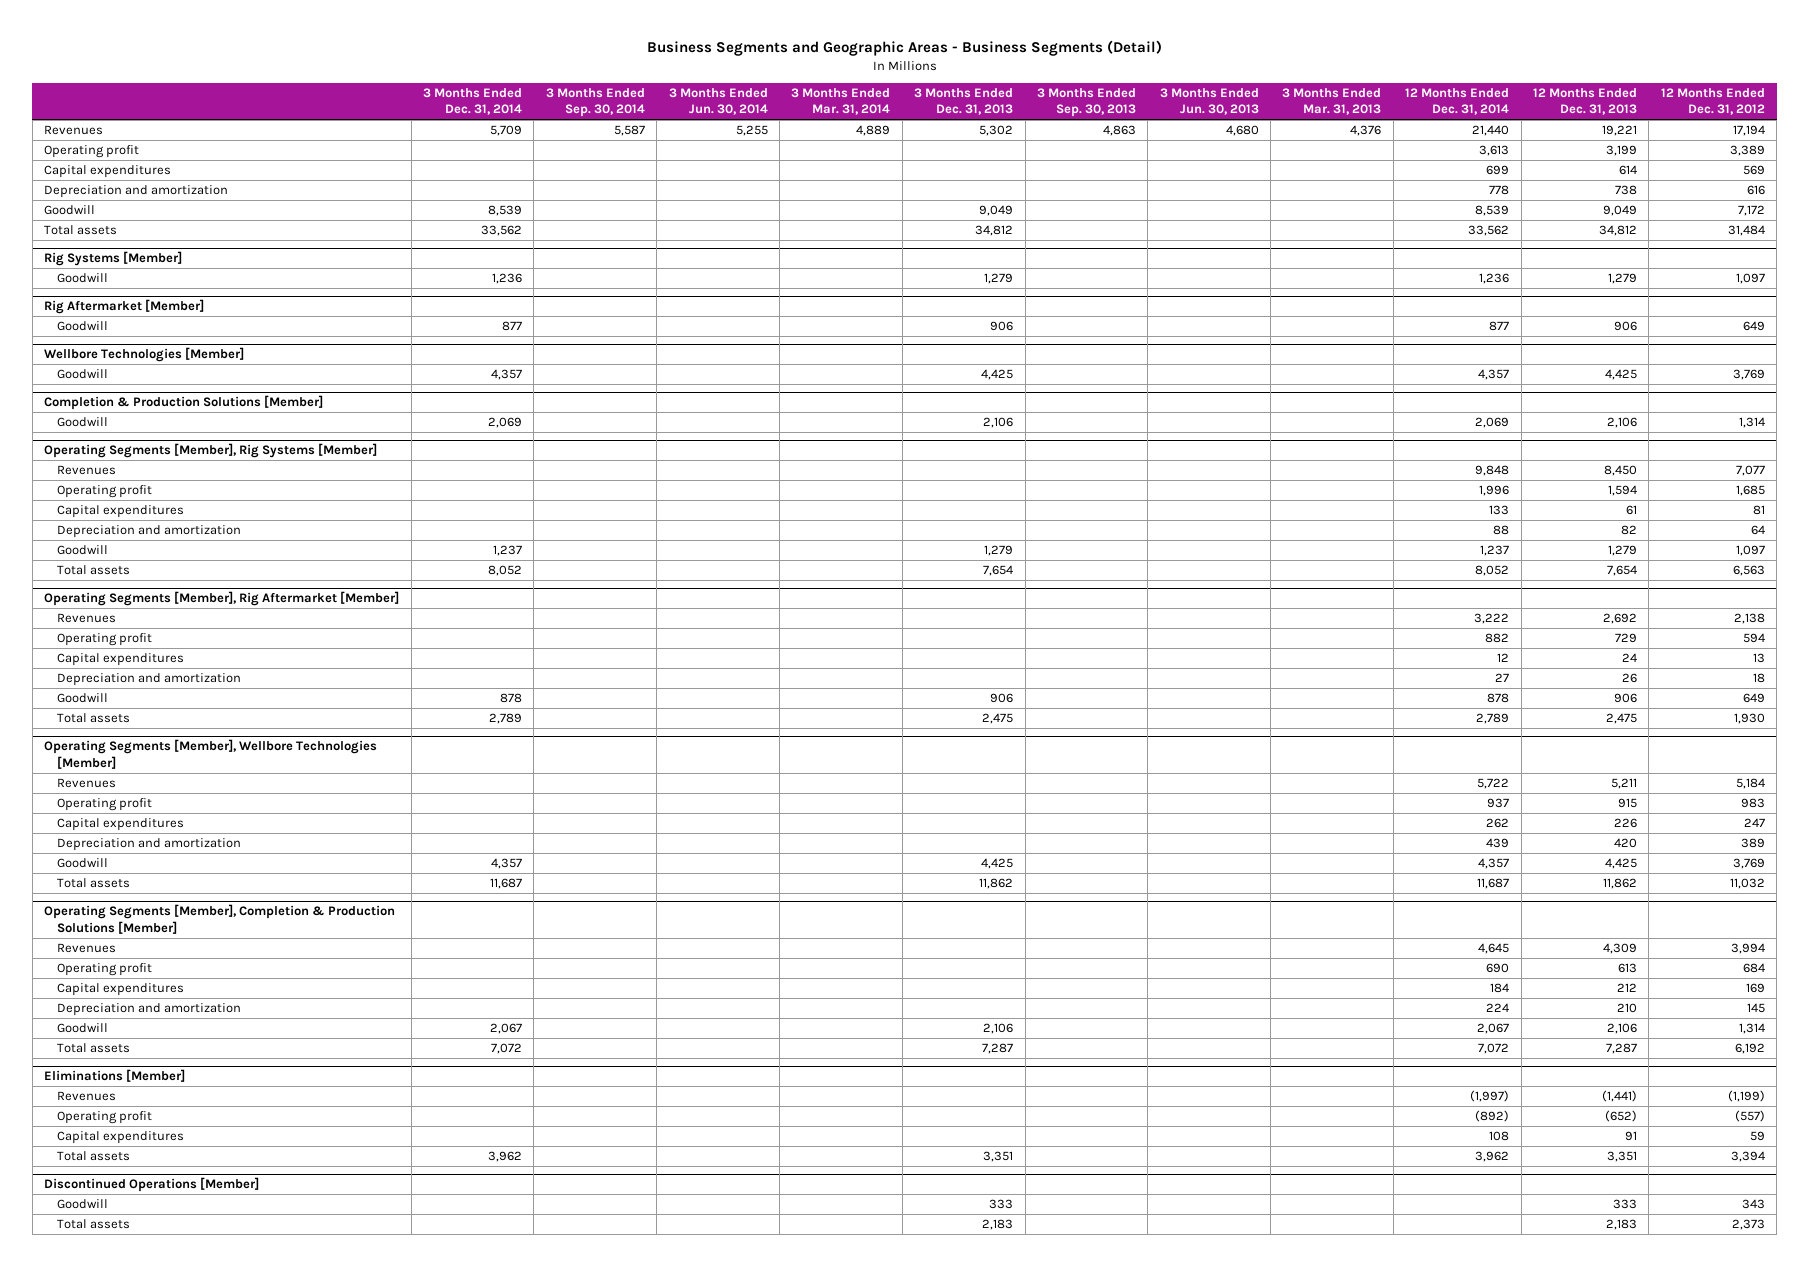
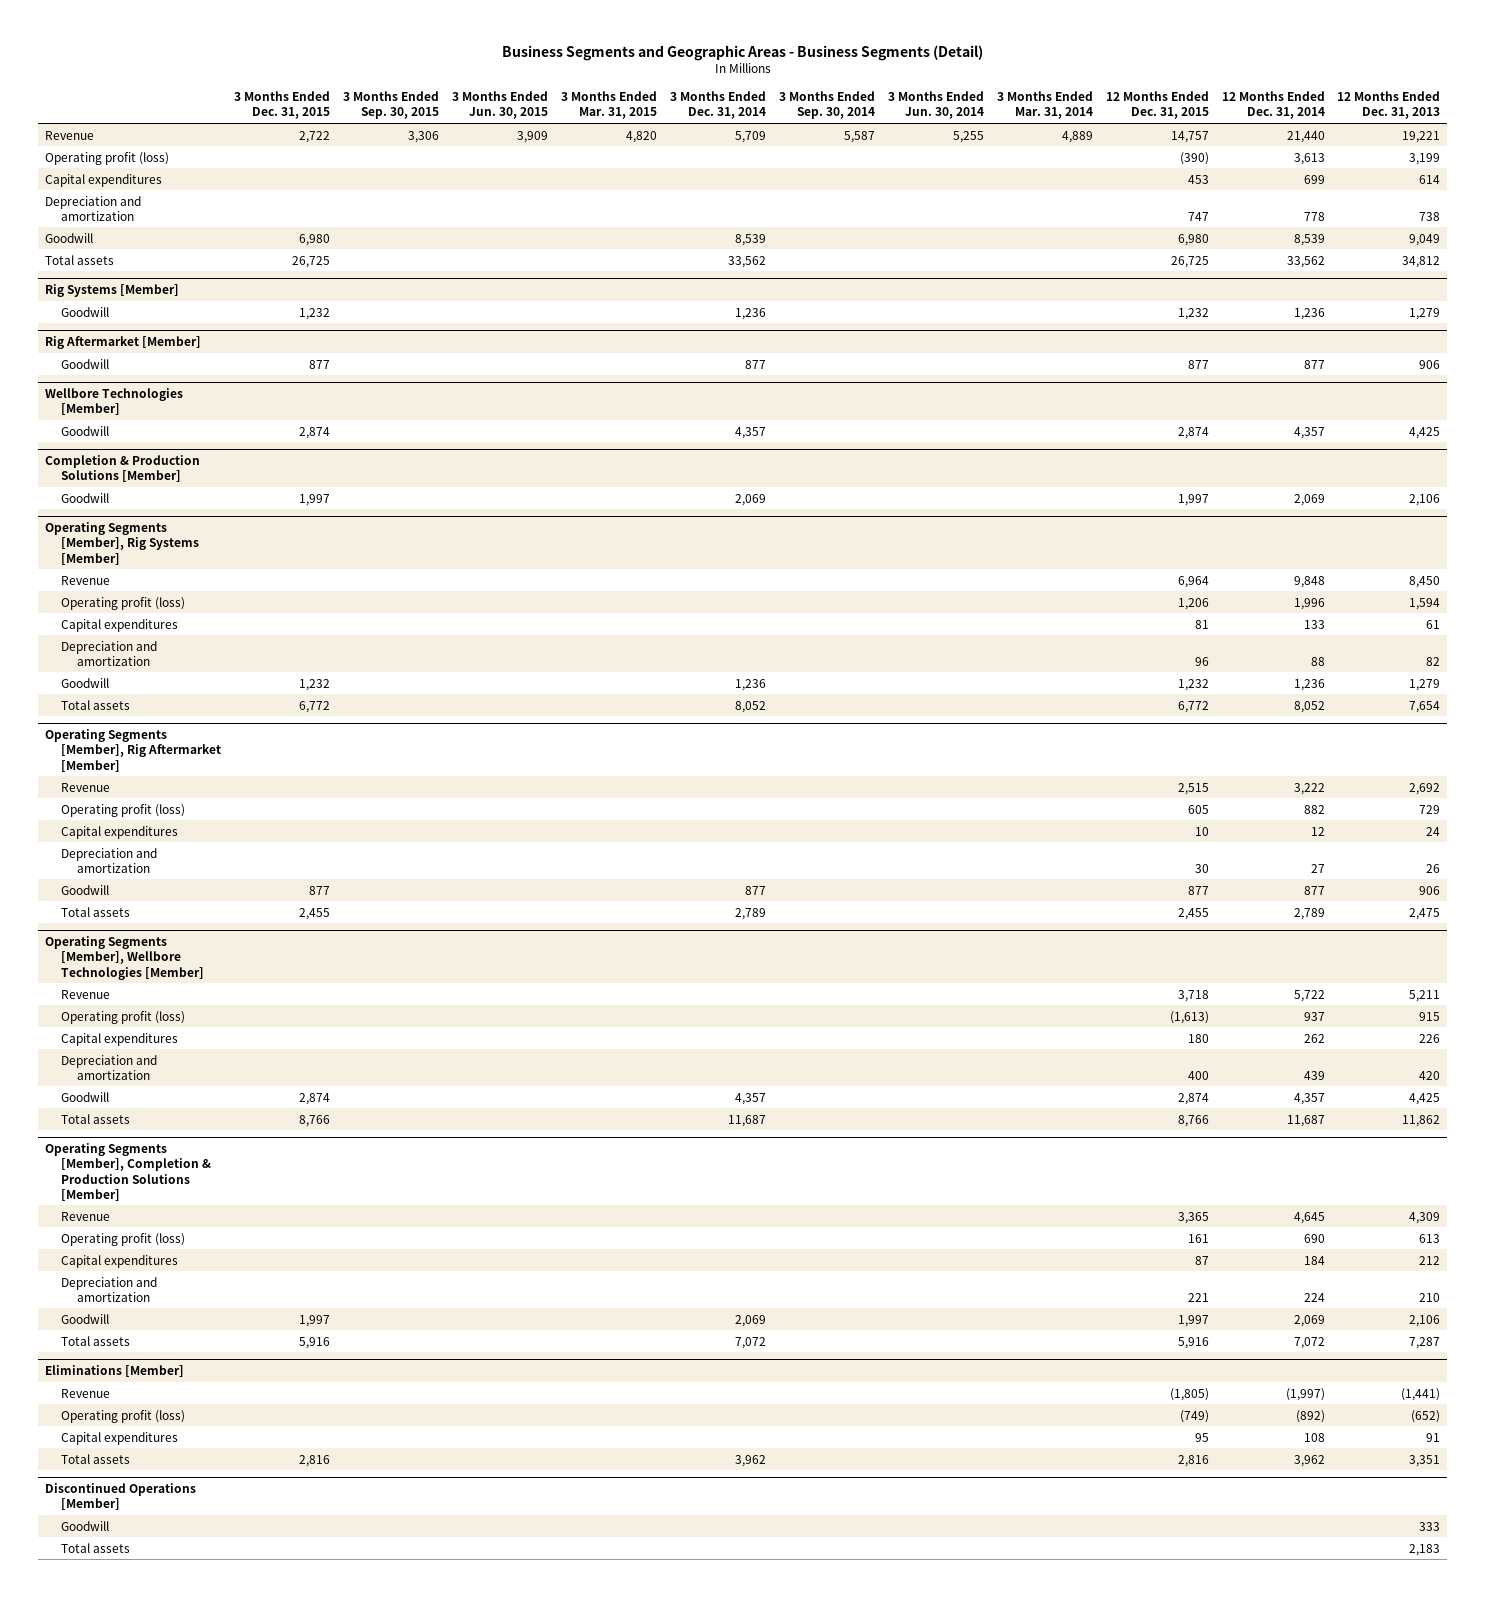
- | 3 Months Ended Dec. 31, 2014 | 3 Months Ended Sep. 30, 2014 | 3 Months Ended Jun. 30, 2014 | 3 Months Ended Mar. 31, 2014 | 3 Months Ended Dec. 31, 2013 | 3 Months Ended Sep. 30, 2013 | 3 Months Ended Jun. 30, 2013 | 3 Months Ended Mar. 31, 2013 | 12 Months Ended Dec. 31, 2014 | 12 Months Ended Dec. 31, 2013 | 12 Months Ended Dec. 31, 2012
+ | 3 Months Ended Dec. 31, 2015 | 3 Months Ended Sep. 30, 2015 | 3 Months Ended Jun. 30, 2015 | 3 Months Ended Mar. 31, 2015 | 3 Months Ended Dec. 31, 2014 | 3 Months Ended Sep. 30, 2014 | 3 Months Ended Jun. 30, 2014 | 3 Months Ended Mar. 31, 2014 | 12 Months Ended Dec. 31, 2015 | 12 Months Ended Dec. 31, 2014 | 12 Months Ended Dec. 31, 2013
- Revenues | 5,709 | 5,587 | 5,255 | 4,889 | 5,302 | 4,863 | 4,680 | 4,376 | 21,440 | 19,221 | 17,194
- Operating profit | | | | | | | | | 3,613 | 3,199 | 3,389
+ Revenue | 2,722 | 3,306 | 3,909 | 4,820 | 5,709 | 5,587 | 5,255 | 4,889 | 14,757 | 21,440 | 19,221
+ Operating profit (loss) | | | | | | | | | (390) | 3,613 | 3,199
@ Operating Segments [Member], Rig Systems [Member]
- Revenues | | | | | | | | | 9,848 | 8,450 | 7,077
- Operating profit | | | | | | | | | 1,996 | 1,594 | 1,685
+ Revenue | | | | | | | | | 6,964 | 9,848 | 8,450
+ Operating profit (loss) | | | | | | | | | 1,206 | 1,996 | 1,594
- Goodwill | 1,237 | | | | 1,279 | | | | 1,237 | 1,279 | 1,097
+ Goodwill | 1,232 | | | | 1,236 | | | | 1,232 | 1,236 | 1,279
@ Operating Segments [Member], Rig Aftermarket [Member]
- Revenues | | | | | | | | | 3,222 | 2,692 | 2,138
- Operating profit | | | | | | | | | 882 | 729 | 594
+ Revenue | | | | | | | | | 2,515 | 3,222 | 2,692
+ Operating profit (loss) | | | | | | | | | 605 | 882 | 729
- Goodwill | 878 | | | | 906 | | | | 878 | 906 | 649
+ Goodwill | 877 | | | | 877 | | | | 877 | 877 | 906
@ Operating Segments [Member], Wellbore Technologies [Member]
- Revenues | | | | | | | | | 5,722 | 5,211 | 5,184
- Operating profit | | | | | | | | | 937 | 915 | 983
+ Revenue | | | | | | | | | 3,718 | 5,722 | 5,211
+ Operating profit (loss) | | | | | | | | | (1,613) | 937 | 915
@ Operating Segments [Member], Completion & Production Solutions [Member]
- Revenues | | | | | | | | | 4,645 | 4,309 | 3,994
- Operating profit | | | | | | | | | 690 | 613 | 684
+ Revenue | | | | | | | | | 3,365 | 4,645 | 4,309
+ Operating profit (loss) | | | | | | | | | 161 | 690 | 613
- Goodwill | 2,067 | | | | 2,106 | | | | 2,067 | 2,106 | 1,314
+ Goodwill | 1,997 | | | | 2,069 | | | | 1,997 | 2,069 | 2,106
@ Eliminations [Member]
- Revenues | | | | | | | | | (1,997) | (1,441) | (1,199)
- Operating profit | | | | | | | | | (892) | (652) | (557)
+ Revenue | | | | | | | | | (1,805) | (1,997) | (1,441)
+ Operating profit (loss) | | | | | | | | | (749) | (892) | (652)

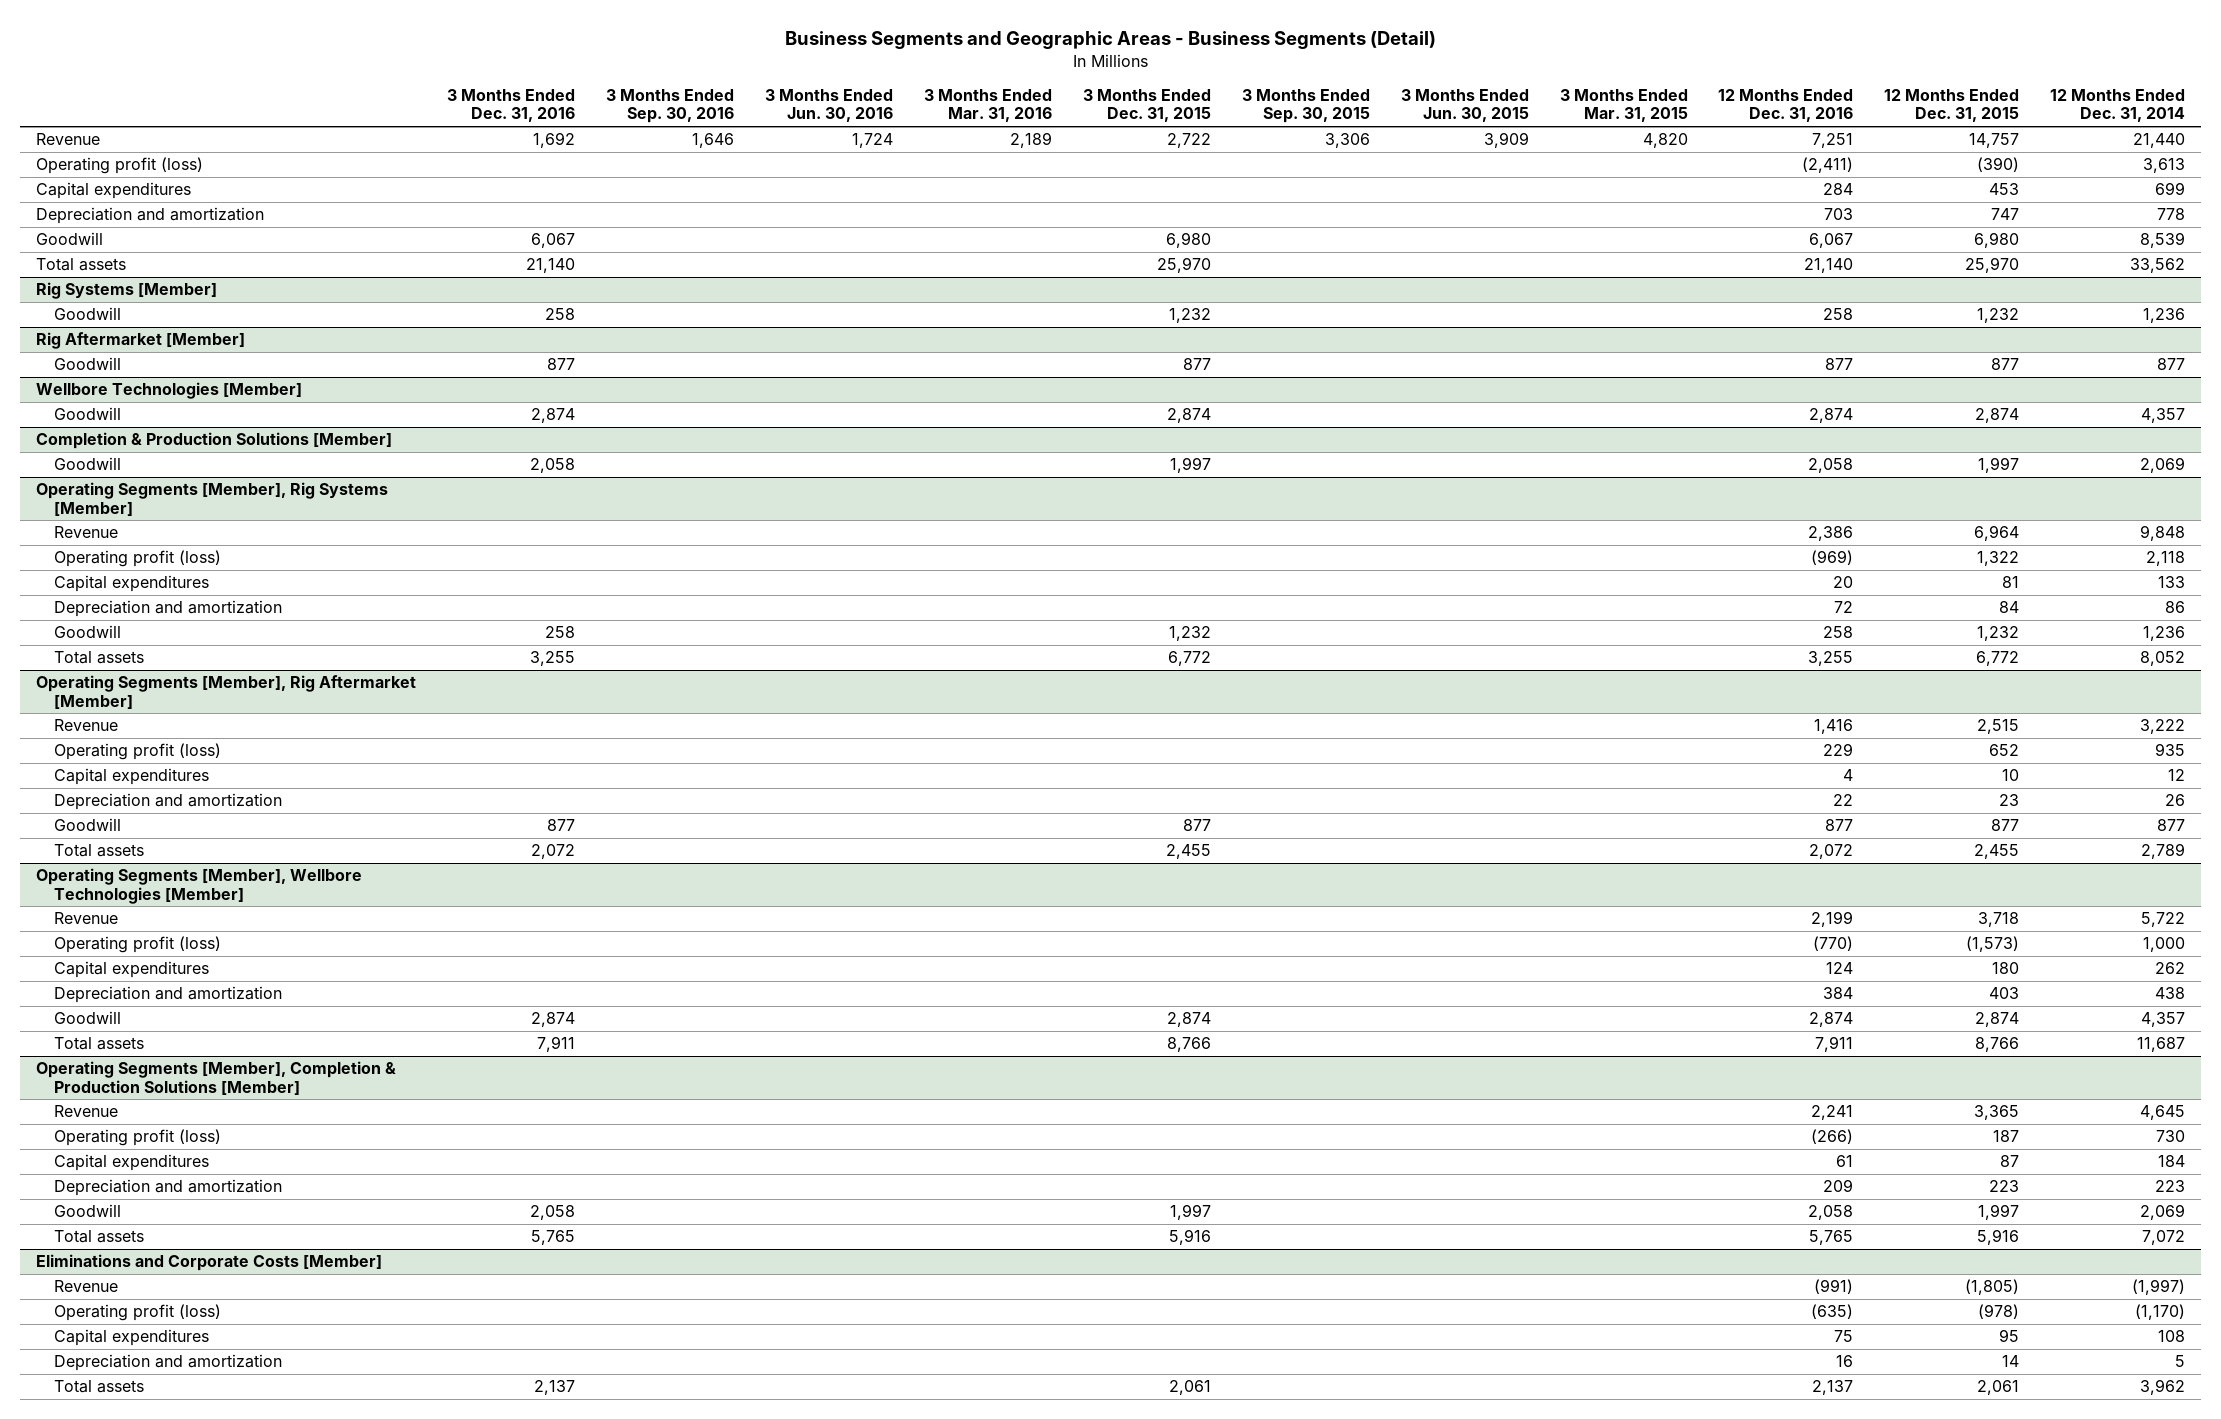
- | 3 Months Ended Dec. 31, 2015 | 3 Months Ended Sep. 30, 2015 | 3 Months Ended Jun. 30, 2015 | 3 Months Ended Mar. 31, 2015 | 3 Months Ended Dec. 31, 2014 | 3 Months Ended Sep. 30, 2014 | 3 Months Ended Jun. 30, 2014 | 3 Months Ended Mar. 31, 2014 | 12 Months Ended Dec. 31, 2015 | 12 Months Ended Dec. 31, 2014 | 12 Months Ended Dec. 31, 2013
+ | 3 Months Ended Dec. 31, 2016 | 3 Months Ended Sep. 30, 2016 | 3 Months Ended Jun. 30, 2016 | 3 Months Ended Mar. 31, 2016 | 3 Months Ended Dec. 31, 2015 | 3 Months Ended Sep. 30, 2015 | 3 Months Ended Jun. 30, 2015 | 3 Months Ended Mar. 31, 2015 | 12 Months Ended Dec. 31, 2016 | 12 Months Ended Dec. 31, 2015 | 12 Months Ended Dec. 31, 2014
- Total assets | 26,725 | | | | 33,562 | | | | 26,725 | 33,562 | 34,812
+ Total assets | 21,140 | | | | 25,970 | | | | 21,140 | 25,970 | 33,562
@ Operating Segments [Member], Rig Systems [Member]
- Operating profit (loss) | | | | | | | | | 1,206 | 1,996 | 1,594
+ Operating profit (loss) | | | | | | | | | (969) | 1,322 | 2,118
- Depreciation and amortization | | | | | | | | | 96 | 88 | 82
+ Depreciation and amortization | | | | | | | | | 72 | 84 | 86
@ Operating Segments [Member], Rig Aftermarket [Member]
- Operating profit (loss) | | | | | | | | | 605 | 882 | 729
+ Operating profit (loss) | | | | | | | | | 229 | 652 | 935
- Depreciation and amortization | | | | | | | | | 30 | 27 | 26
+ Depreciation and amortization | | | | | | | | | 22 | 23 | 26
@ Operating Segments [Member], Wellbore Technologies [Member]
- Operating profit (loss) | | | | | | | | | (1,613) | 937 | 915
+ Operating profit (loss) | | | | | | | | | (770) | (1,573) | 1,000
- Depreciation and amortization | | | | | | | | | 400 | 439 | 420
+ Depreciation and amortization | | | | | | | | | 384 | 403 | 438
@ Operating Segments [Member], Completion & Production Solutions [Member]
- Operating profit (loss) | | | | | | | | | 161 | 690 | 613
+ Operating profit (loss) | | | | | | | | | (266) | 187 | 730
- Depreciation and amortization | | | | | | | | | 221 | 224 | 210
+ Depreciation and amortization | | | | | | | | | 209 | 223 | 223
- Eliminations [Member]
+ Eliminations and Corporate Costs [Member]
- Operating profit (loss) | | | | | | | | | (749) | (892) | (652)
+ Operating profit (loss) | | | | | | | | | (635) | (978) | (1,170)
- Total assets | 2,816 | | | | 3,962 | | | | 2,816 | 3,962 | 3,351
- Discontinued Operations [Member]
- Goodwill | | | | | | | | | | | 333
- Total assets | | | | | | | | | | | 2,183
+ Depreciation and amortization | | | | | | | | | 16 | 14 | 5
+ Total assets | 2,137 | | | | 2,061 | | | | 2,137 | 2,061 | 3,962

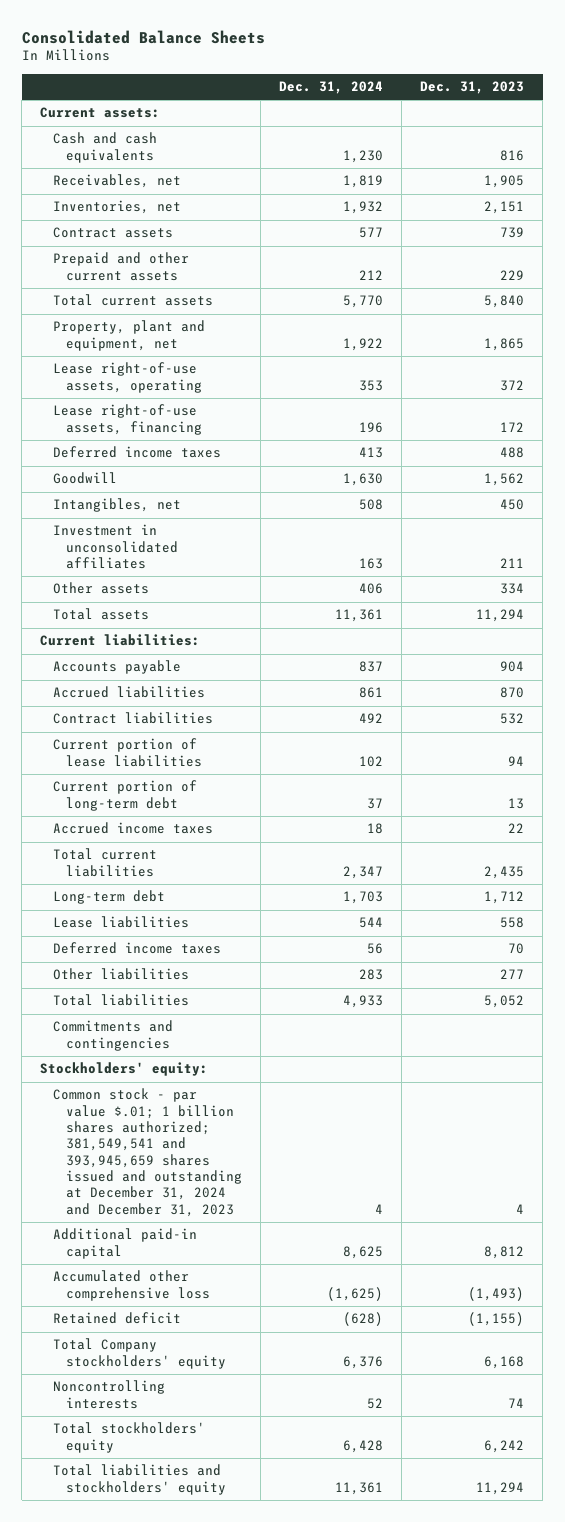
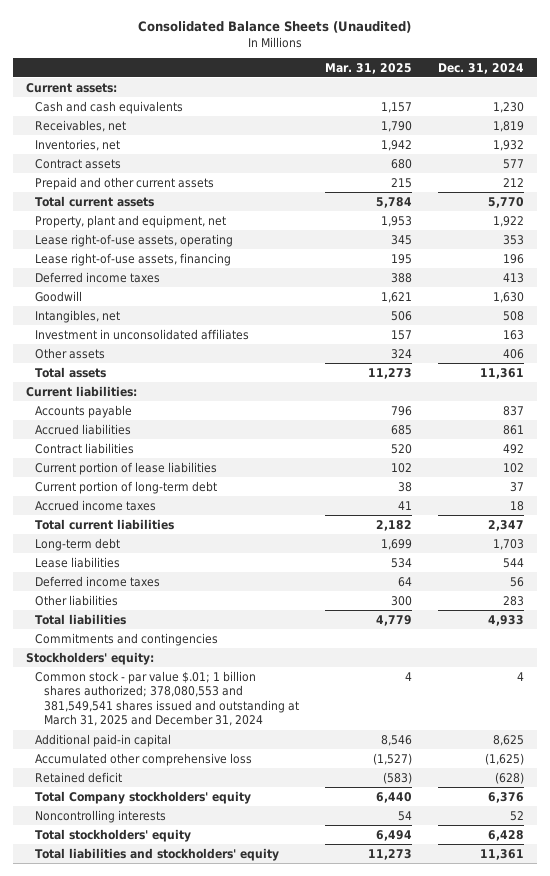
- Consolidated Balance Sheets
+ Consolidated Balance Sheets (Unaudited)
- | Dec. 31, 2024 | Dec. 31, 2023
+ | Mar. 31, 2025 | Dec. 31, 2024
- Common stock - par value $.01; 1 billion shares authorized; 381,549,541 and 393,945,659 shares issued and outstanding at December 31, 2024 and December 31, 2023 | 4 | 4
+ Common stock - par value $.01; 1 billion shares authorized; 378,080,553 and 381,549,541 shares issued and outstanding at March 31, 2025 and December 31, 2024 | 4 | 4

